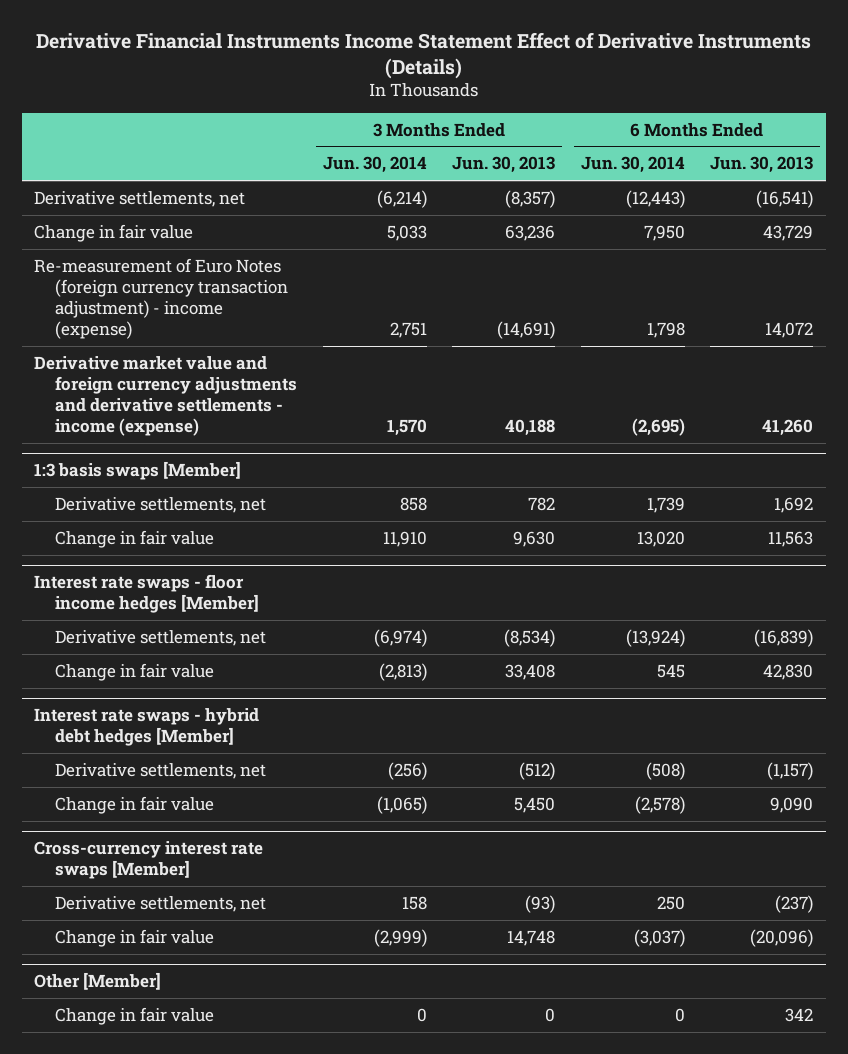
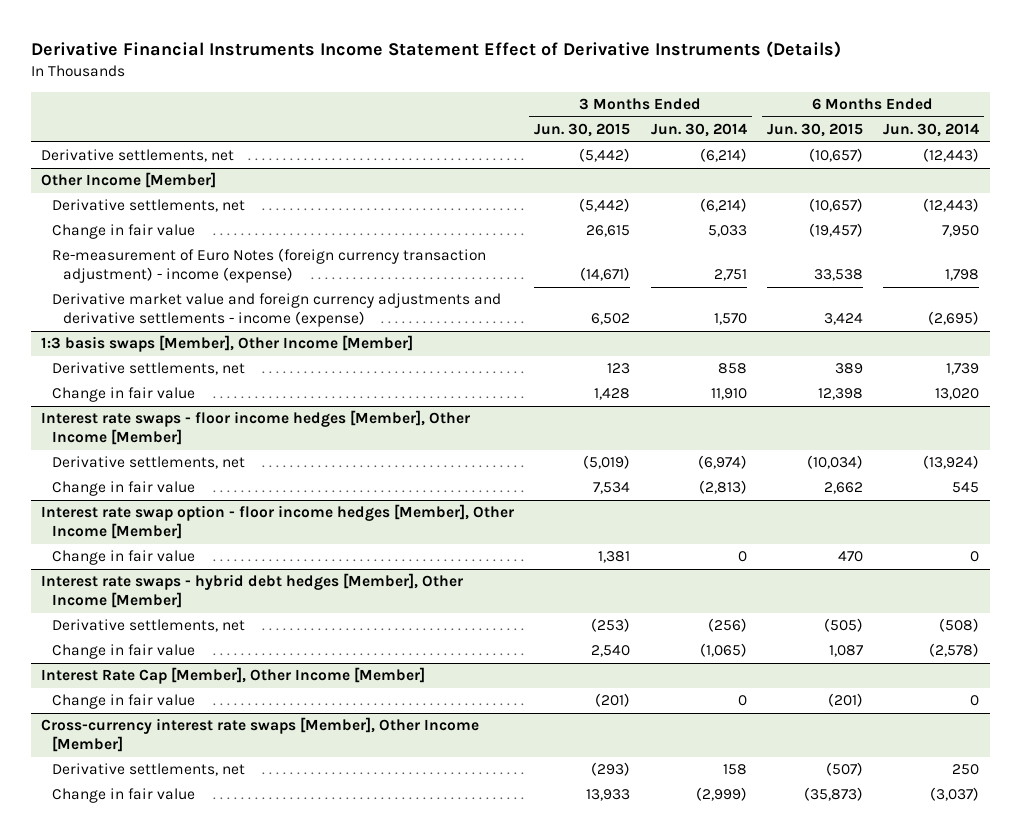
- | 3 Months Ended Jun. 30, 2014 | 3 Months Ended Jun. 30, 2013 | 6 Months Ended Jun. 30, 2014 | 6 Months Ended Jun. 30, 2013
+ | 3 Months Ended Jun. 30, 2015 | 3 Months Ended Jun. 30, 2014 | 6 Months Ended Jun. 30, 2015 | 6 Months Ended Jun. 30, 2014
+ Other Income [Member]
+ Derivative settlements, net | (5,442) | (6,214) | (10,657) | (12,443)
- 1:3 basis swaps [Member]
+ 1:3 basis swaps [Member], Other Income [Member]
- Interest rate swaps - floor income hedges [Member]
+ Interest rate swaps - floor income hedges [Member], Other Income [Member]
- Interest rate swaps - hybrid debt hedges [Member]
+ Interest rate swap option - floor income hedges [Member], Other Income [Member]
+ Change in fair value | 1,381 | 0 | 470 | 0
+ Interest rate swaps - hybrid debt hedges [Member], Other Income [Member]
- Cross-currency interest rate swaps [Member]
+ Interest Rate Cap [Member], Other Income [Member]
+ Change in fair value | (201) | 0 | (201) | 0
+ Cross-currency interest rate swaps [Member], Other Income [Member]
- Other [Member]
- Change in fair value | 0 | 0 | 0 | 342

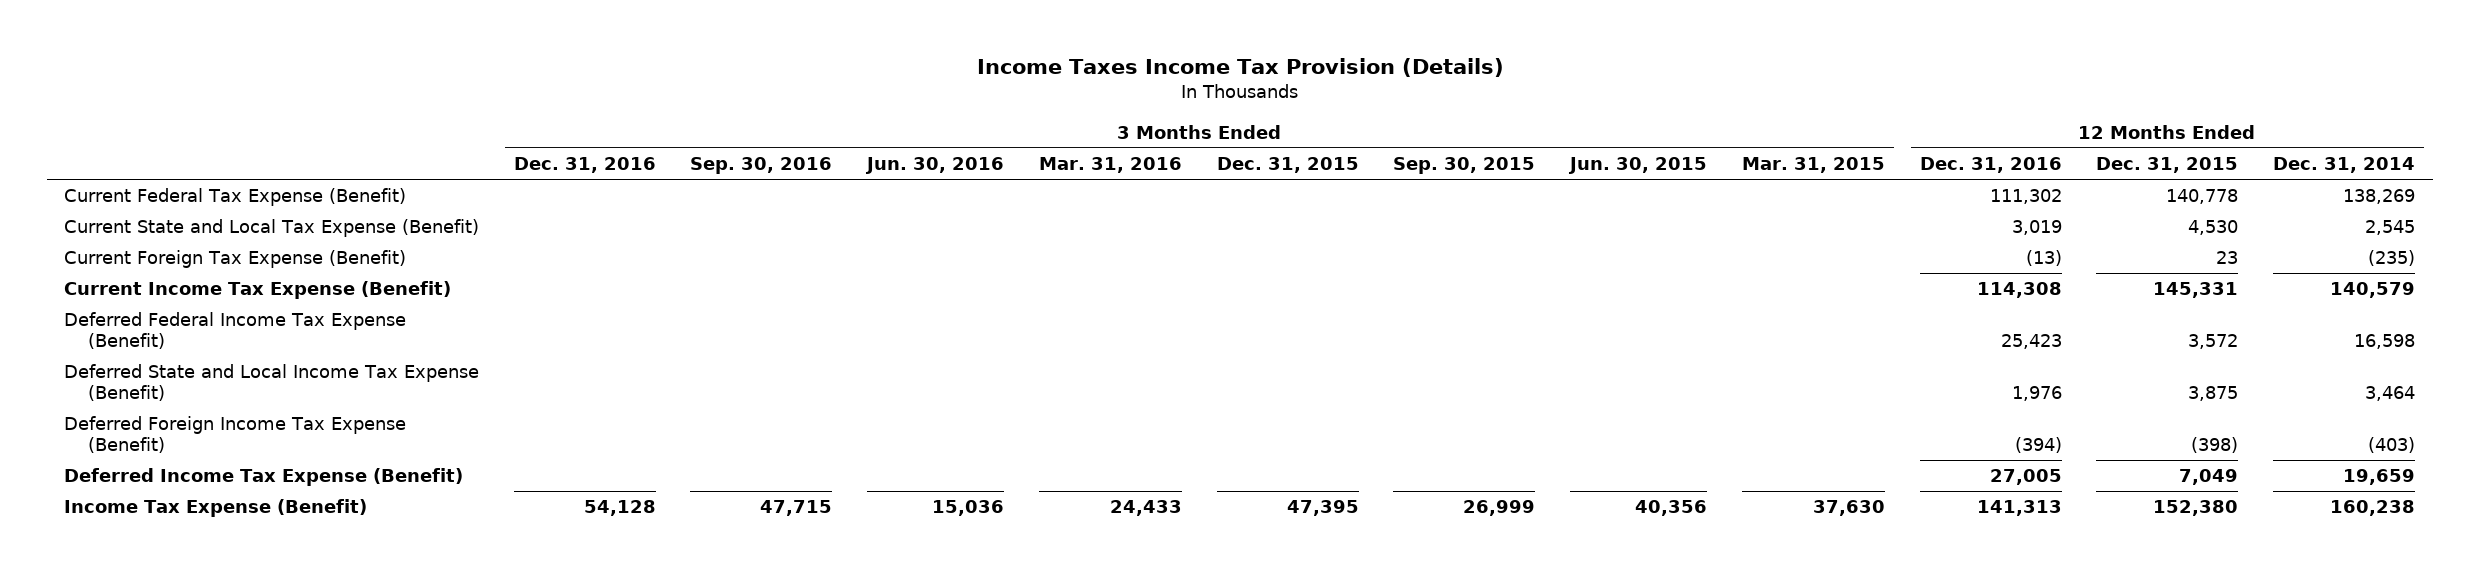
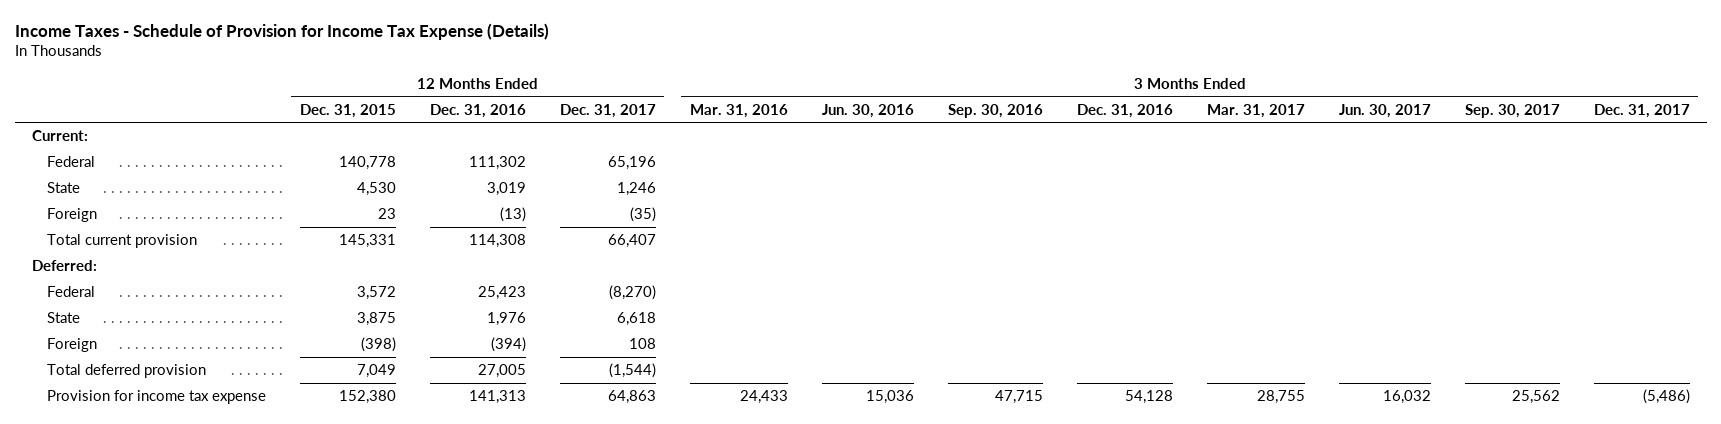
- Income Taxes Income Tax Provision (Details)
+ Income Taxes - Schedule of Provision for Income Tax Expense (Details)
- | 3 Months Ended Dec. 31, 2016 | 3 Months Ended Sep. 30, 2016 | 3 Months Ended Jun. 30, 2016 | 3 Months Ended Mar. 31, 2016 | 3 Months Ended Dec. 31, 2015 | 3 Months Ended Sep. 30, 2015 | 3 Months Ended Jun. 30, 2015 | 3 Months Ended Mar. 31, 2015 | 12 Months Ended Dec. 31, 2016 | 12 Months Ended Dec. 31, 2015 | 12 Months Ended Dec. 31, 2014
+ | 12 Months Ended Dec. 31, 2015 | 12 Months Ended Dec. 31, 2016 | 12 Months Ended Dec. 31, 2017 | 3 Months Ended Mar. 31, 2016 | 3 Months Ended Jun. 30, 2016 | 3 Months Ended Sep. 30, 2016 | 3 Months Ended Dec. 31, 2016 | 3 Months Ended Mar. 31, 2017 | 3 Months Ended Jun. 30, 2017 | 3 Months Ended Sep. 30, 2017 | 3 Months Ended Dec. 31, 2017
- Current Federal Tax Expense (Benefit) | | | | | | | | | 111,302 | 140,778 | 138,269
- Current State and Local Tax Expense (Benefit) | | | | | | | | | 3,019 | 4,530 | 2,545
- Current Foreign Tax Expense (Benefit) | | | | | | | | | (13) | 23 | (235)
- Current Income Tax Expense (Benefit) | | | | | | | | | 114,308 | 145,331 | 140,579
- Deferred Federal Income Tax Expense (Benefit) | | | | | | | | | 25,423 | 3,572 | 16,598
- Deferred State and Local Income Tax Expense (Benefit) | | | | | | | | | 1,976 | 3,875 | 3,464
- Deferred Foreign Income Tax Expense (Benefit) | | | | | | | | | (394) | (398) | (403)
- Deferred Income Tax Expense (Benefit) | | | | | | | | | 27,005 | 7,049 | 19,659
- Income Tax Expense (Benefit) | 54,128 | 47,715 | 15,036 | 24,433 | 47,395 | 26,999 | 40,356 | 37,630 | 141,313 | 152,380 | 160,238
+ Current:
+ Federal | 140,778 | 111,302 | 65,196 | | | | | | | |
+ State | 4,530 | 3,019 | 1,246 | | | | | | | |
+ Foreign | 23 | (13) | (35) | | | | | | | |
+ Total current provision | 145,331 | 114,308 | 66,407 | | | | | | | |
+ Deferred:
+ Federal | 3,572 | 25,423 | (8,270) | | | | | | | |
+ State | 3,875 | 1,976 | 6,618 | | | | | | | |
+ Foreign | (398) | (394) | 108 | | | | | | | |
+ Total deferred provision | 7,049 | 27,005 | (1,544) | | | | | | | |
+ Provision for income tax expense | 152,380 | 141,313 | 64,863 | 24,433 | 15,036 | 47,715 | 54,128 | 28,755 | 16,032 | 25,562 | (5,486)

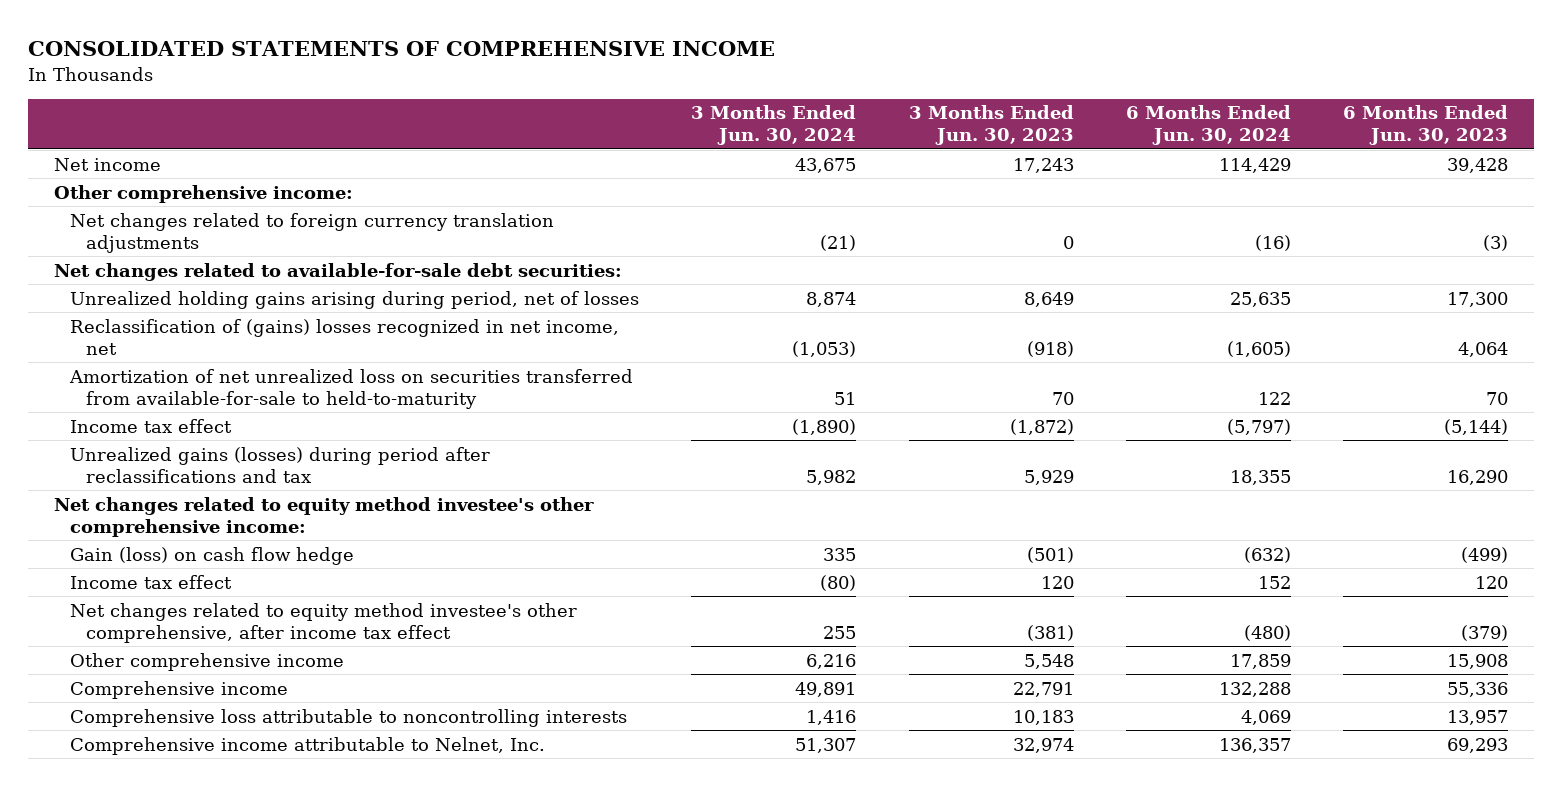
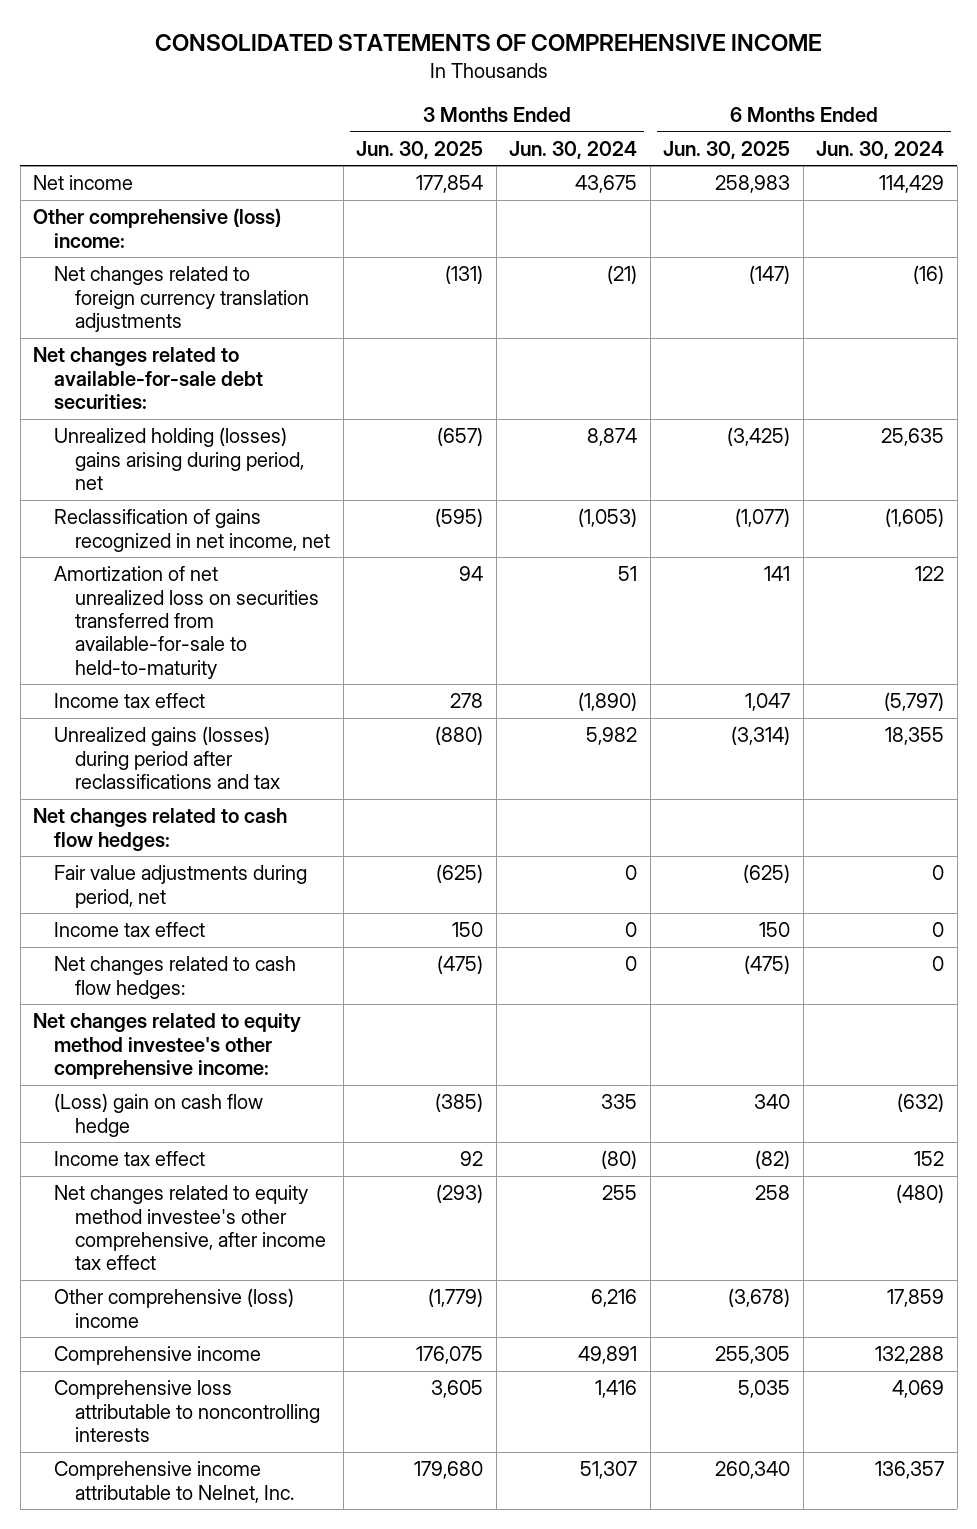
- | 3 Months Ended Jun. 30, 2024 | 3 Months Ended Jun. 30, 2023 | 6 Months Ended Jun. 30, 2024 | 6 Months Ended Jun. 30, 2023
+ | 3 Months Ended Jun. 30, 2025 | 3 Months Ended Jun. 30, 2024 | 6 Months Ended Jun. 30, 2025 | 6 Months Ended Jun. 30, 2024
- Other comprehensive income:
+ Other comprehensive (loss) income:
- Unrealized holding gains arising during period, net of losses | 8,874 | 8,649 | 25,635 | 17,300
- Reclassification of (gains) losses recognized in net income, net | (1,053) | (918) | (1,605) | 4,064
+ Unrealized holding (losses) gains arising during period, net | (657) | 8,874 | (3,425) | 25,635
+ Reclassification of gains recognized in net income, net | (595) | (1,053) | (1,077) | (1,605)
+ Net changes related to cash flow hedges:
+ Fair value adjustments during period, net | (625) | 0 | (625) | 0
+ Income tax effect | 150 | 0 | 150 | 0
+ Net changes related to cash flow hedges: | (475) | 0 | (475) | 0
- Gain (loss) on cash flow hedge | 335 | (501) | (632) | (499)
+ (Loss) gain on cash flow hedge | (385) | 335 | 340 | (632)
- Other comprehensive income | 6,216 | 5,548 | 17,859 | 15,908
+ Other comprehensive (loss) income | (1,779) | 6,216 | (3,678) | 17,859

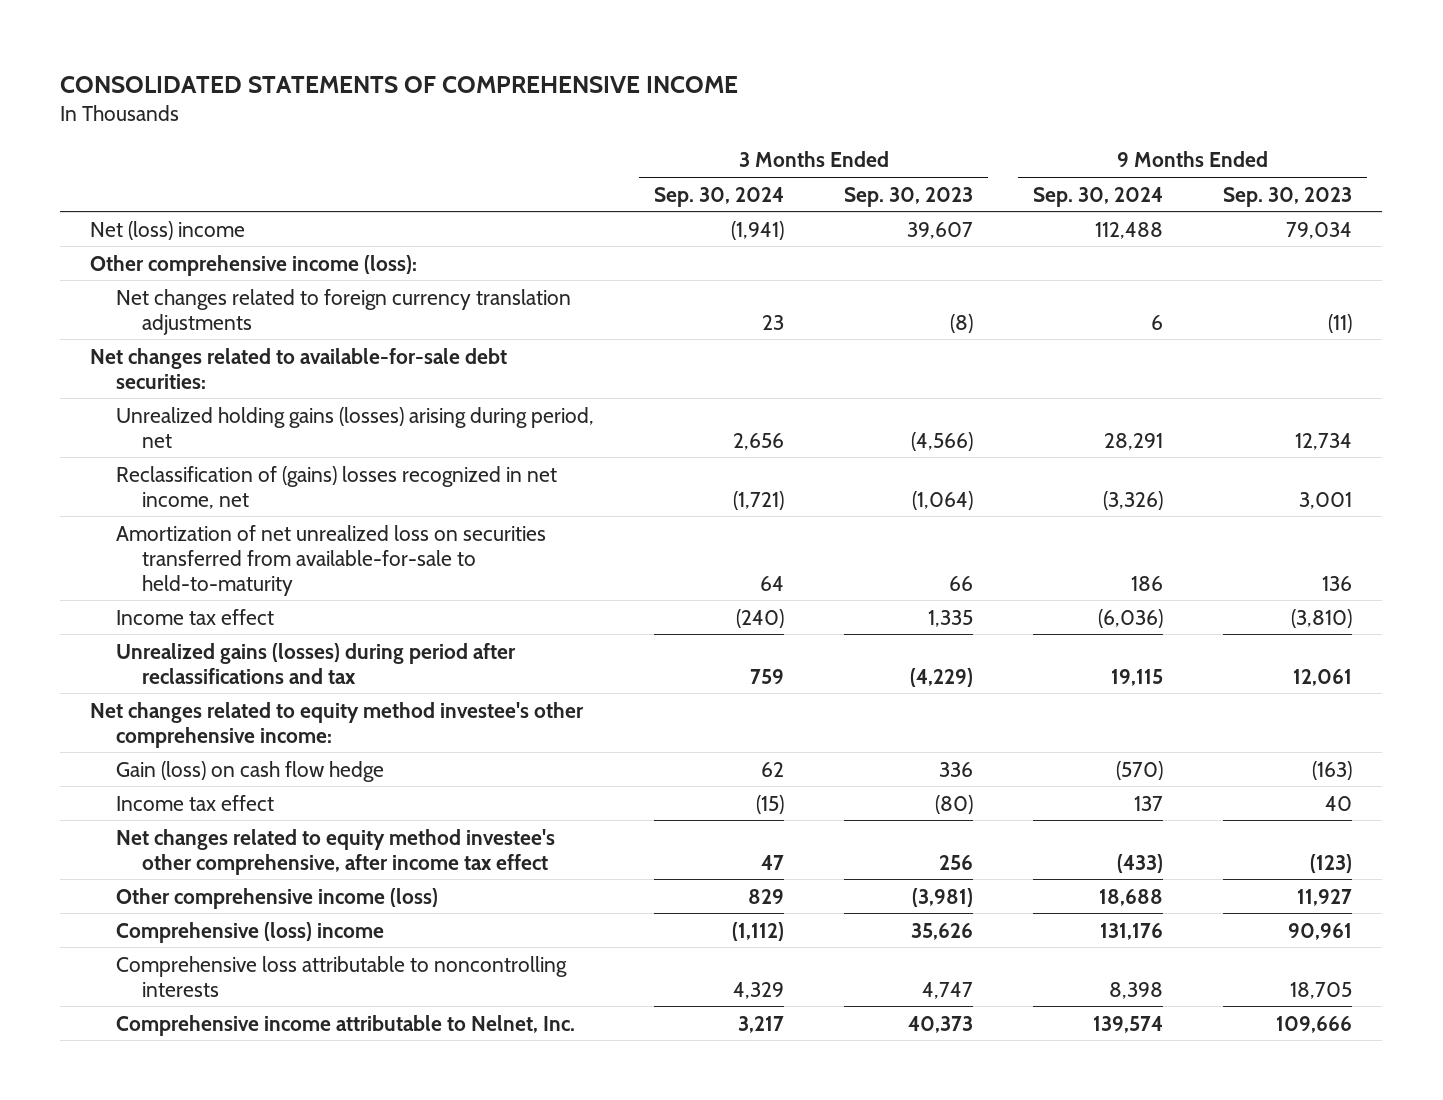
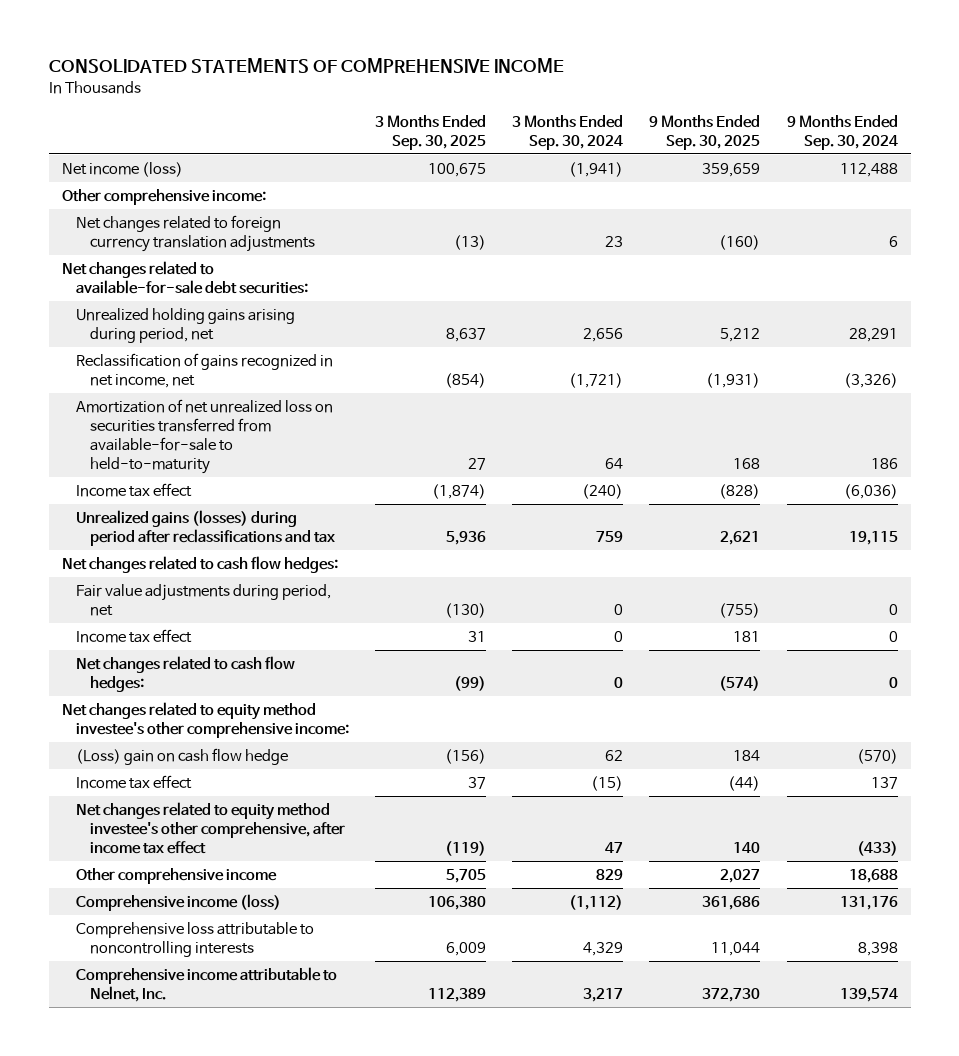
- | 3 Months Ended Sep. 30, 2024 | 3 Months Ended Sep. 30, 2023 | 9 Months Ended Sep. 30, 2024 | 9 Months Ended Sep. 30, 2023
+ | 3 Months Ended Sep. 30, 2025 | 3 Months Ended Sep. 30, 2024 | 9 Months Ended Sep. 30, 2025 | 9 Months Ended Sep. 30, 2024
- Net (loss) income | (1,941) | 39,607 | 112,488 | 79,034
- Other comprehensive income (loss):
+ Net income (loss) | 100,675 | (1,941) | 359,659 | 112,488
+ Other comprehensive income:
- Unrealized holding gains (losses) arising during period, net | 2,656 | (4,566) | 28,291 | 12,734
- Reclassification of (gains) losses recognized in net income, net | (1,721) | (1,064) | (3,326) | 3,001
+ Unrealized holding gains arising during period, net | 8,637 | 2,656 | 5,212 | 28,291
+ Reclassification of gains recognized in net income, net | (854) | (1,721) | (1,931) | (3,326)
+ Net changes related to cash flow hedges:
+ Fair value adjustments during period, net | (130) | 0 | (755) | 0
+ Income tax effect | 31 | 0 | 181 | 0
+ Net changes related to cash flow hedges: | (99) | 0 | (574) | 0
- Gain (loss) on cash flow hedge | 62 | 336 | (570) | (163)
+ (Loss) gain on cash flow hedge | (156) | 62 | 184 | (570)
- Other comprehensive income (loss) | 829 | (3,981) | 18,688 | 11,927
- Comprehensive (loss) income | (1,112) | 35,626 | 131,176 | 90,961
+ Other comprehensive income | 5,705 | 829 | 2,027 | 18,688
+ Comprehensive income (loss) | 106,380 | (1,112) | 361,686 | 131,176

